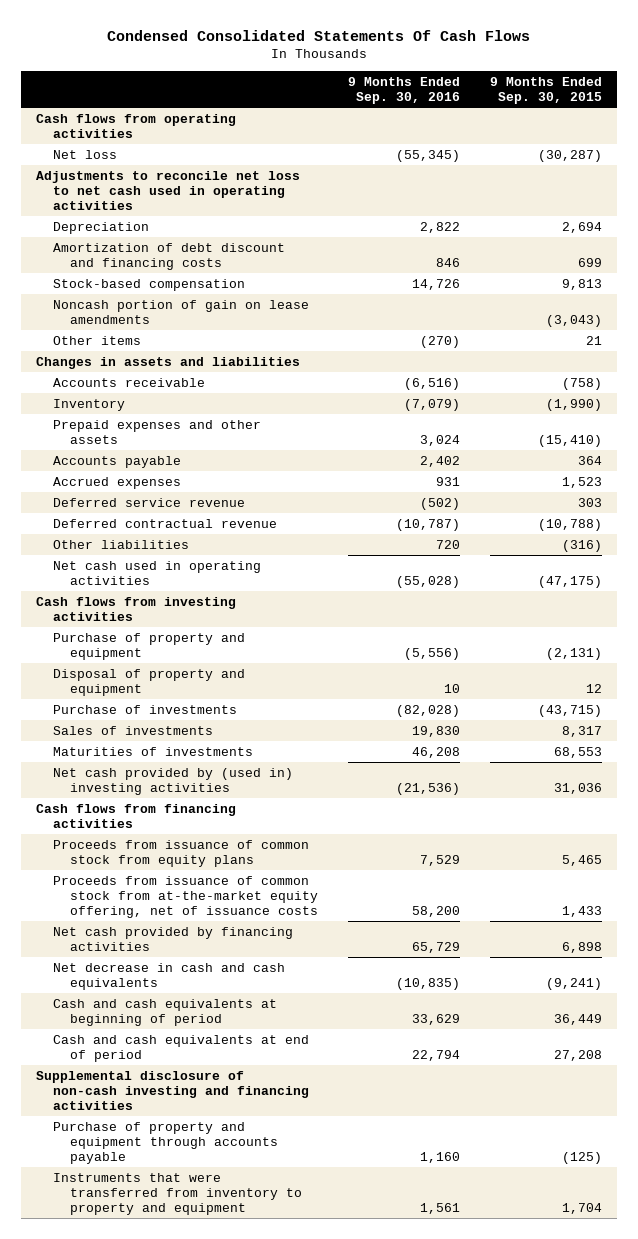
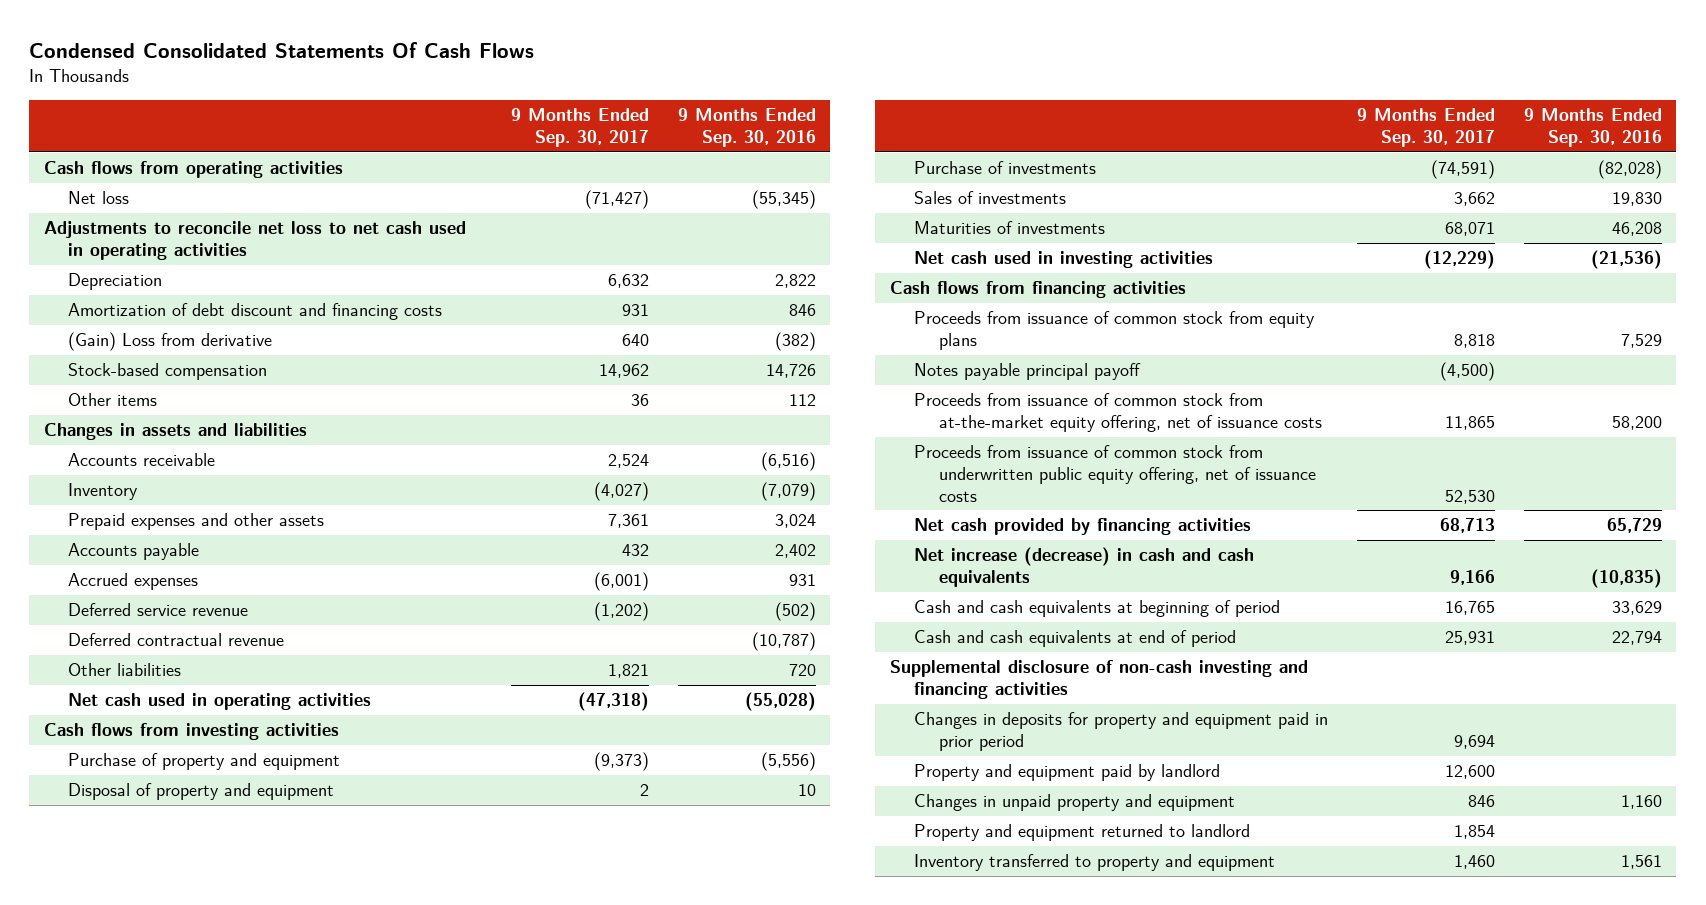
- | 9 Months Ended Sep. 30, 2016 | 9 Months Ended Sep. 30, 2015
+ | 9 Months Ended Sep. 30, 2017 | 9 Months Ended Sep. 30, 2016
+ (Gain) Loss from derivative | 640 | (382)
- Noncash portion of gain on lease amendments | | (3,043)
- Other items | (270) | 21
+ Other items | 36 | 112
- Net cash provided by (used in) investing activities | (21,536) | 31,036
+ Net cash used in investing activities | (12,229) | (21,536)
+ Notes payable principal payoff | (4,500) |
+ Proceeds from issuance of common stock from underwritten public equity offering, net of issuance costs | 52,530 |
- Net decrease in cash and cash equivalents | (10,835) | (9,241)
+ Net increase (decrease) in cash and cash equivalents | 9,166 | (10,835)
- Purchase of property and equipment through accounts payable | 1,160 | (125)
- Instruments that were transferred from inventory to property and equipment | 1,561 | 1,704
+ Changes in deposits for property and equipment paid in prior period | 9,694 |
+ Property and equipment paid by landlord | 12,600 |
+ Changes in unpaid property and equipment | 846 | 1,160
+ Property and equipment returned to landlord | 1,854 |
+ Inventory transferred to property and equipment | 1,460 | 1,561

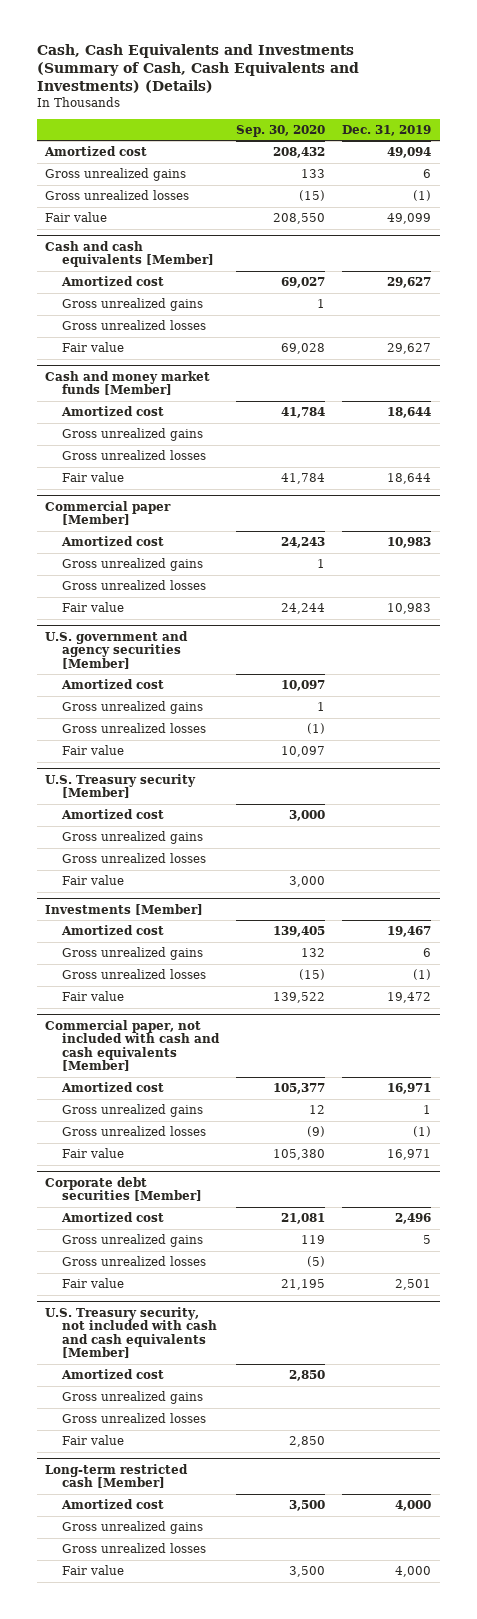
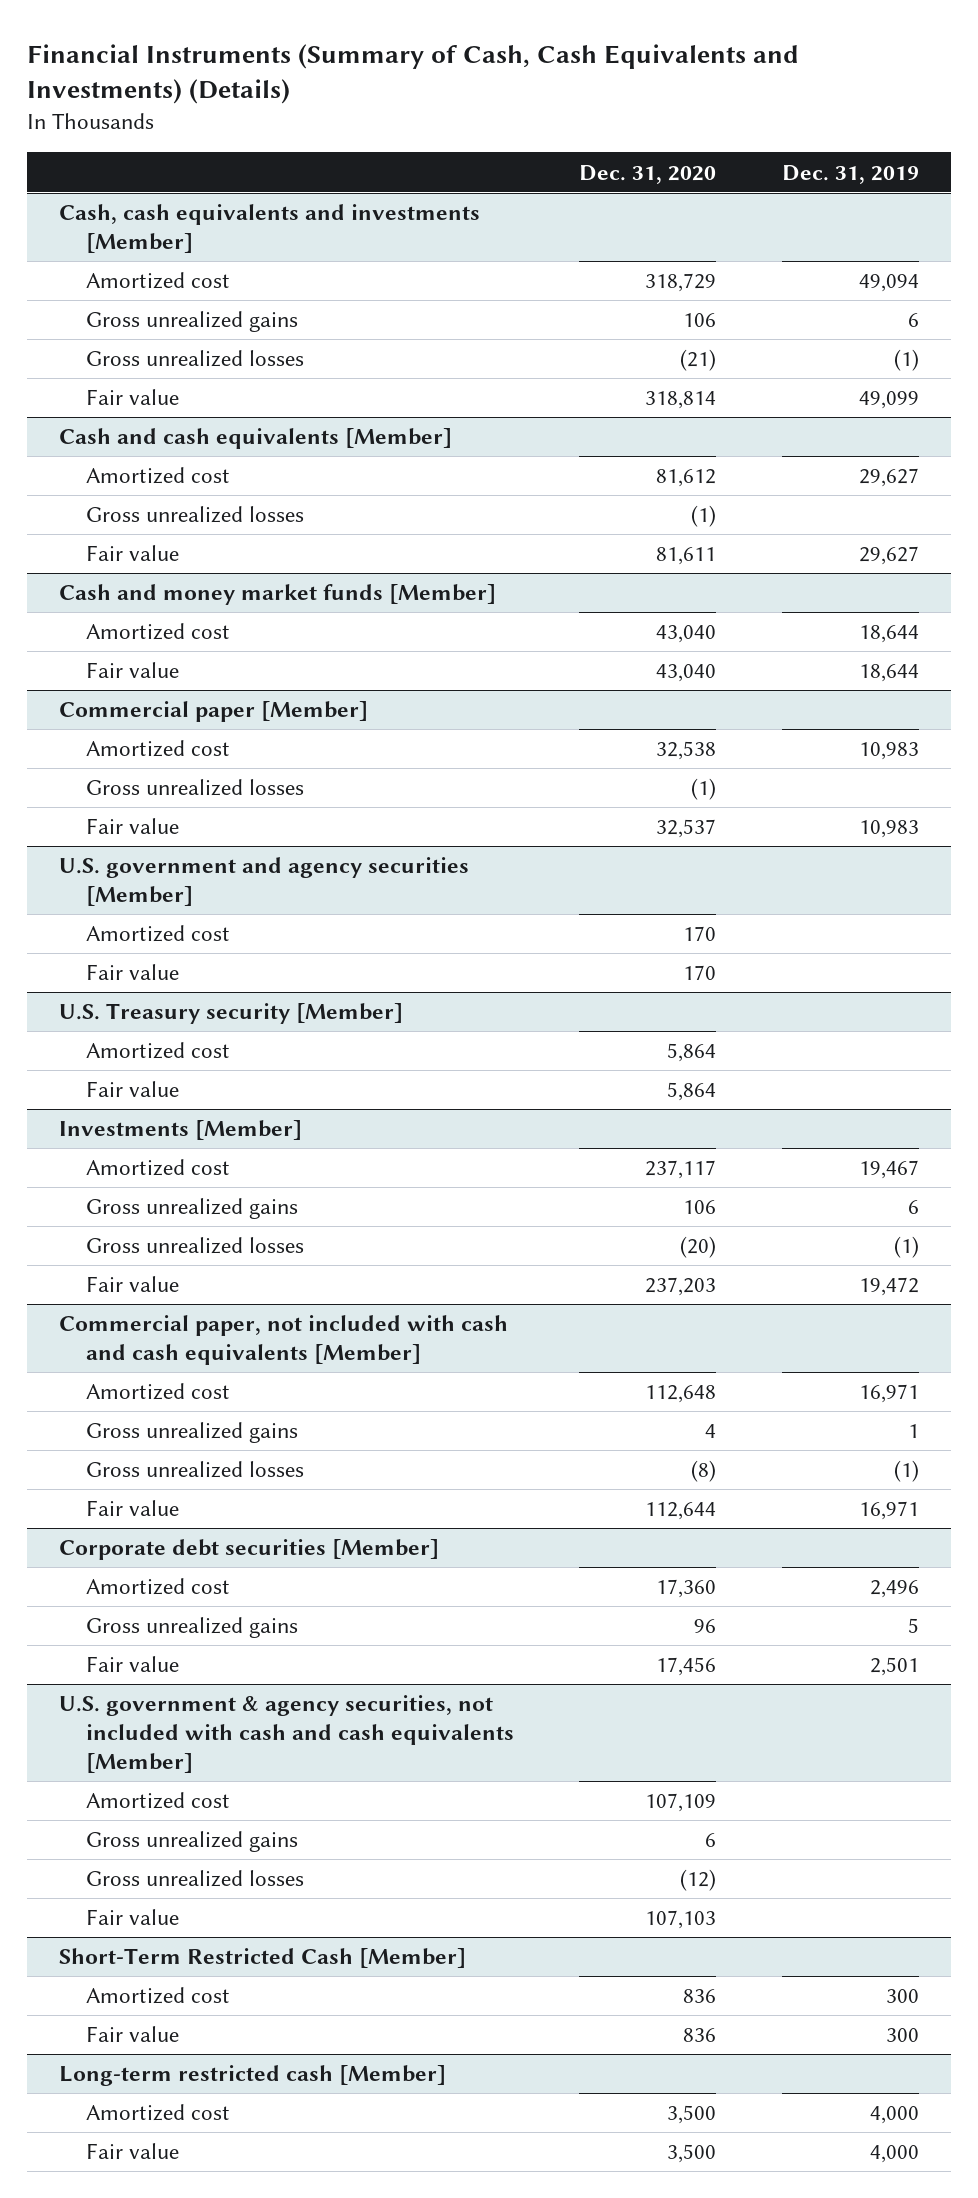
- Cash, Cash Equivalents and Investments (Summary of Cash, Cash Equivalents and Investments) (Details)
+ Financial Instruments (Summary of Cash, Cash Equivalents and Investments) (Details)
- | Sep. 30, 2020 | Dec. 31, 2019
+ | Dec. 31, 2020 | Dec. 31, 2019
+ Cash, cash equivalents and investments [Member]
@ Cash and cash equivalents [Member]
- Gross unrealized gains | 1 |
@ Cash and money market funds [Member]
- Gross unrealized gains
- Gross unrealized losses
@ Commercial paper [Member]
- Gross unrealized gains | 1 |
@ U.S. government and agency securities [Member]
- Gross unrealized gains | 1 |
- Gross unrealized losses | (1) |
@ U.S. Treasury security [Member]
- Gross unrealized gains
- Gross unrealized losses
@ Corporate debt securities [Member]
- Gross unrealized losses | (5) |
- U.S. Treasury security, not included with cash and cash equivalents [Member]
+ U.S. government & agency securities, not included with cash and cash equivalents [Member]
+ Short-Term Restricted Cash [Member]
+ Amortized cost | 836 | 300
+ Fair value | 836 | 300
@ Long-term restricted cash [Member]
- Gross unrealized gains
- Gross unrealized losses

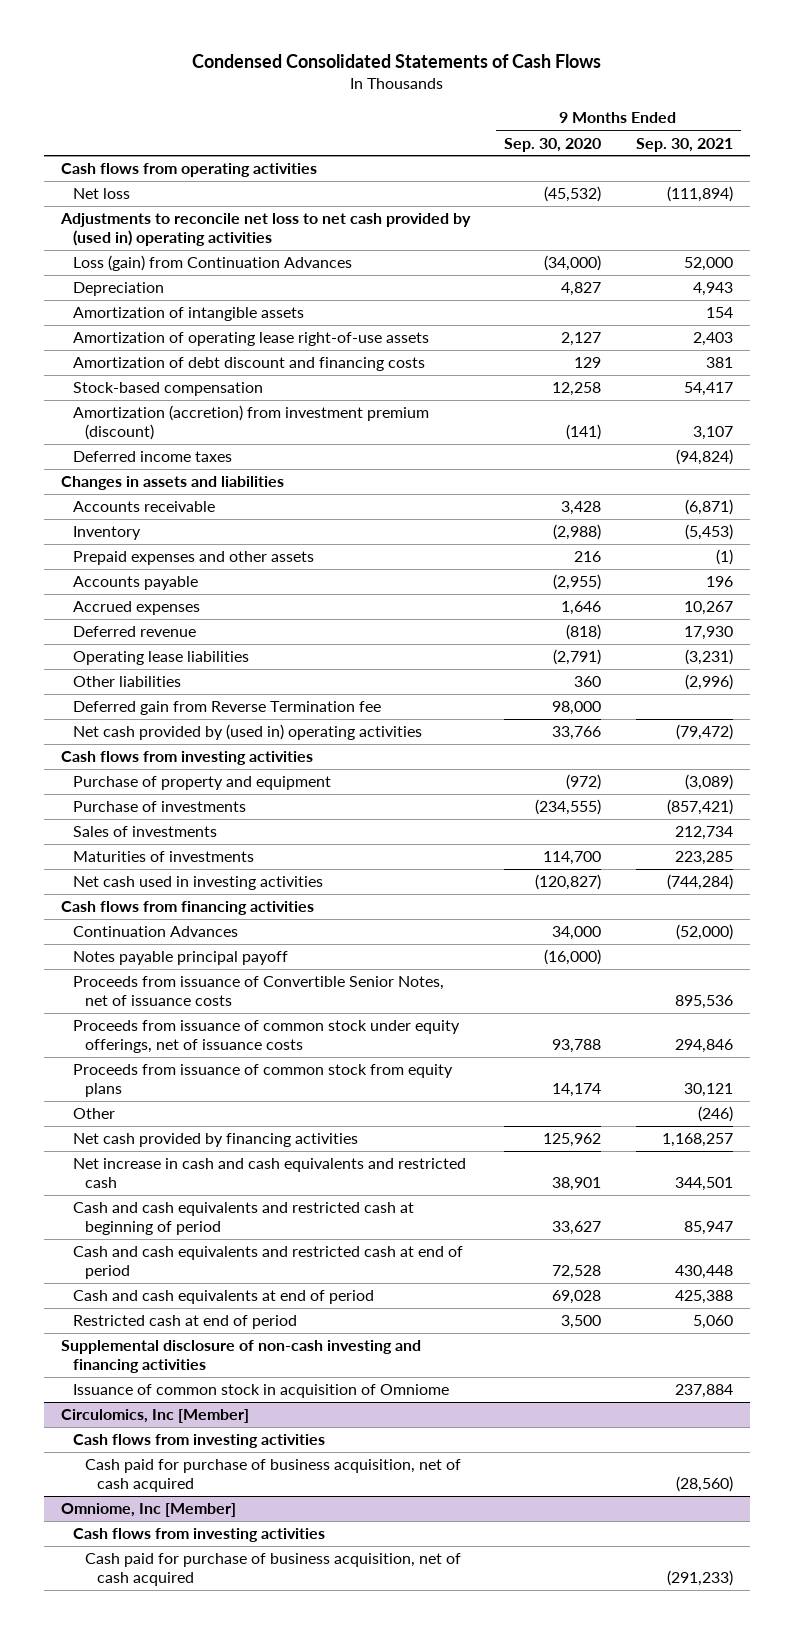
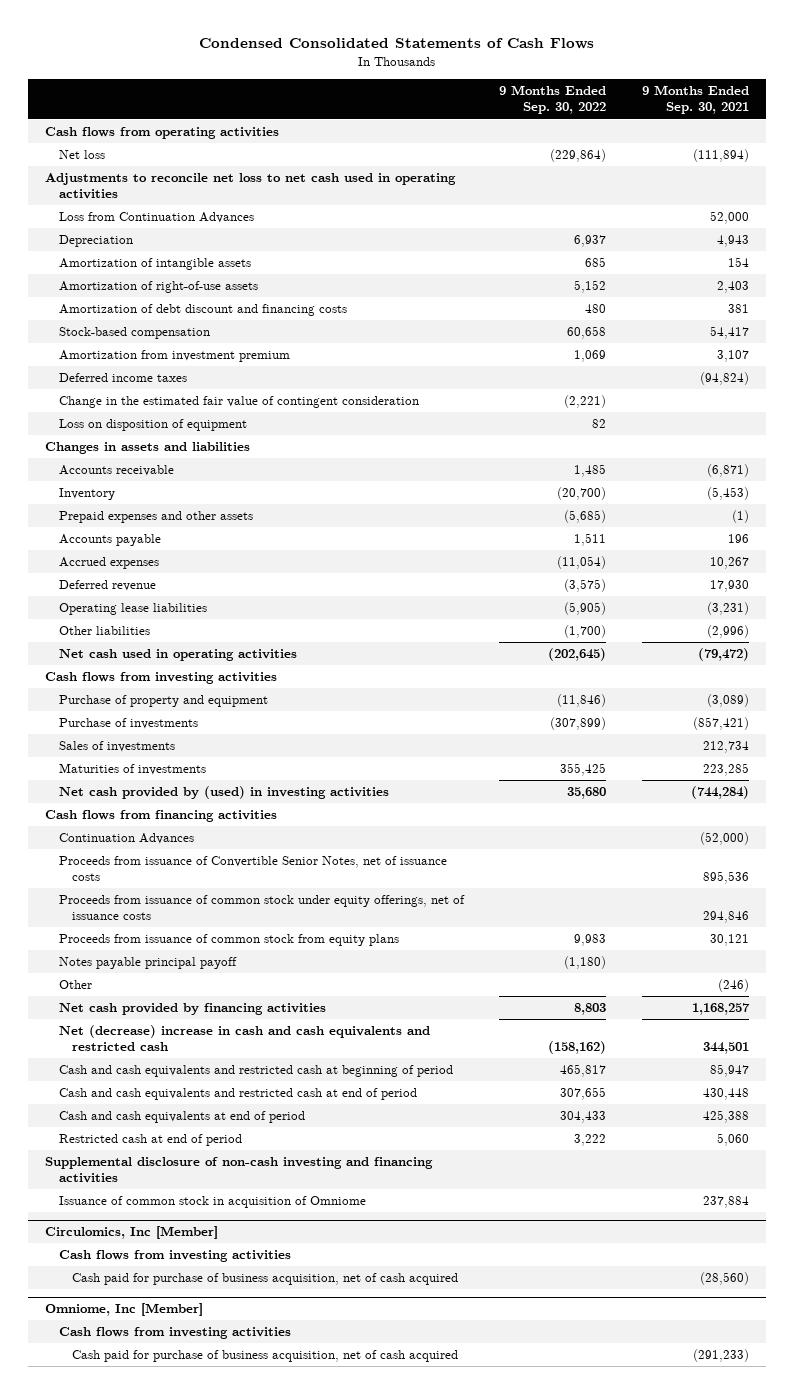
- | 9 Months Ended Sep. 30, 2020 | 9 Months Ended Sep. 30, 2021
+ | 9 Months Ended Sep. 30, 2022 | 9 Months Ended Sep. 30, 2021
- Adjustments to reconcile net loss to net cash provided by (used in) operating activities
- Loss (gain) from Continuation Advances | (34,000) | 52,000
+ Adjustments to reconcile net loss to net cash used in operating activities
+ Loss from Continuation Advances | | 52,000
- Amortization of operating lease right-of-use assets | 2,127 | 2,403
+ Amortization of right-of-use assets | 5,152 | 2,403
- Amortization (accretion) from investment premium (discount) | (141) | 3,107
+ Amortization from investment premium | 1,069 | 3,107
+ Change in the estimated fair value of contingent consideration | (2,221) |
+ Loss on disposition of equipment | 82 |
- Deferred gain from Reverse Termination fee | 98,000 |
- Net cash provided by (used in) operating activities | 33,766 | (79,472)
+ Net cash used in operating activities | (202,645) | (79,472)
- Net cash used in investing activities | (120,827) | (744,284)
+ Net cash provided by (used) in investing activities | 35,680 | (744,284)
moved down: Notes payable principal payoff | (1,180) |
- Net increase in cash and cash equivalents and restricted cash | 38,901 | 344,501
+ Net (decrease) increase in cash and cash equivalents and restricted cash | (158,162) | 344,501

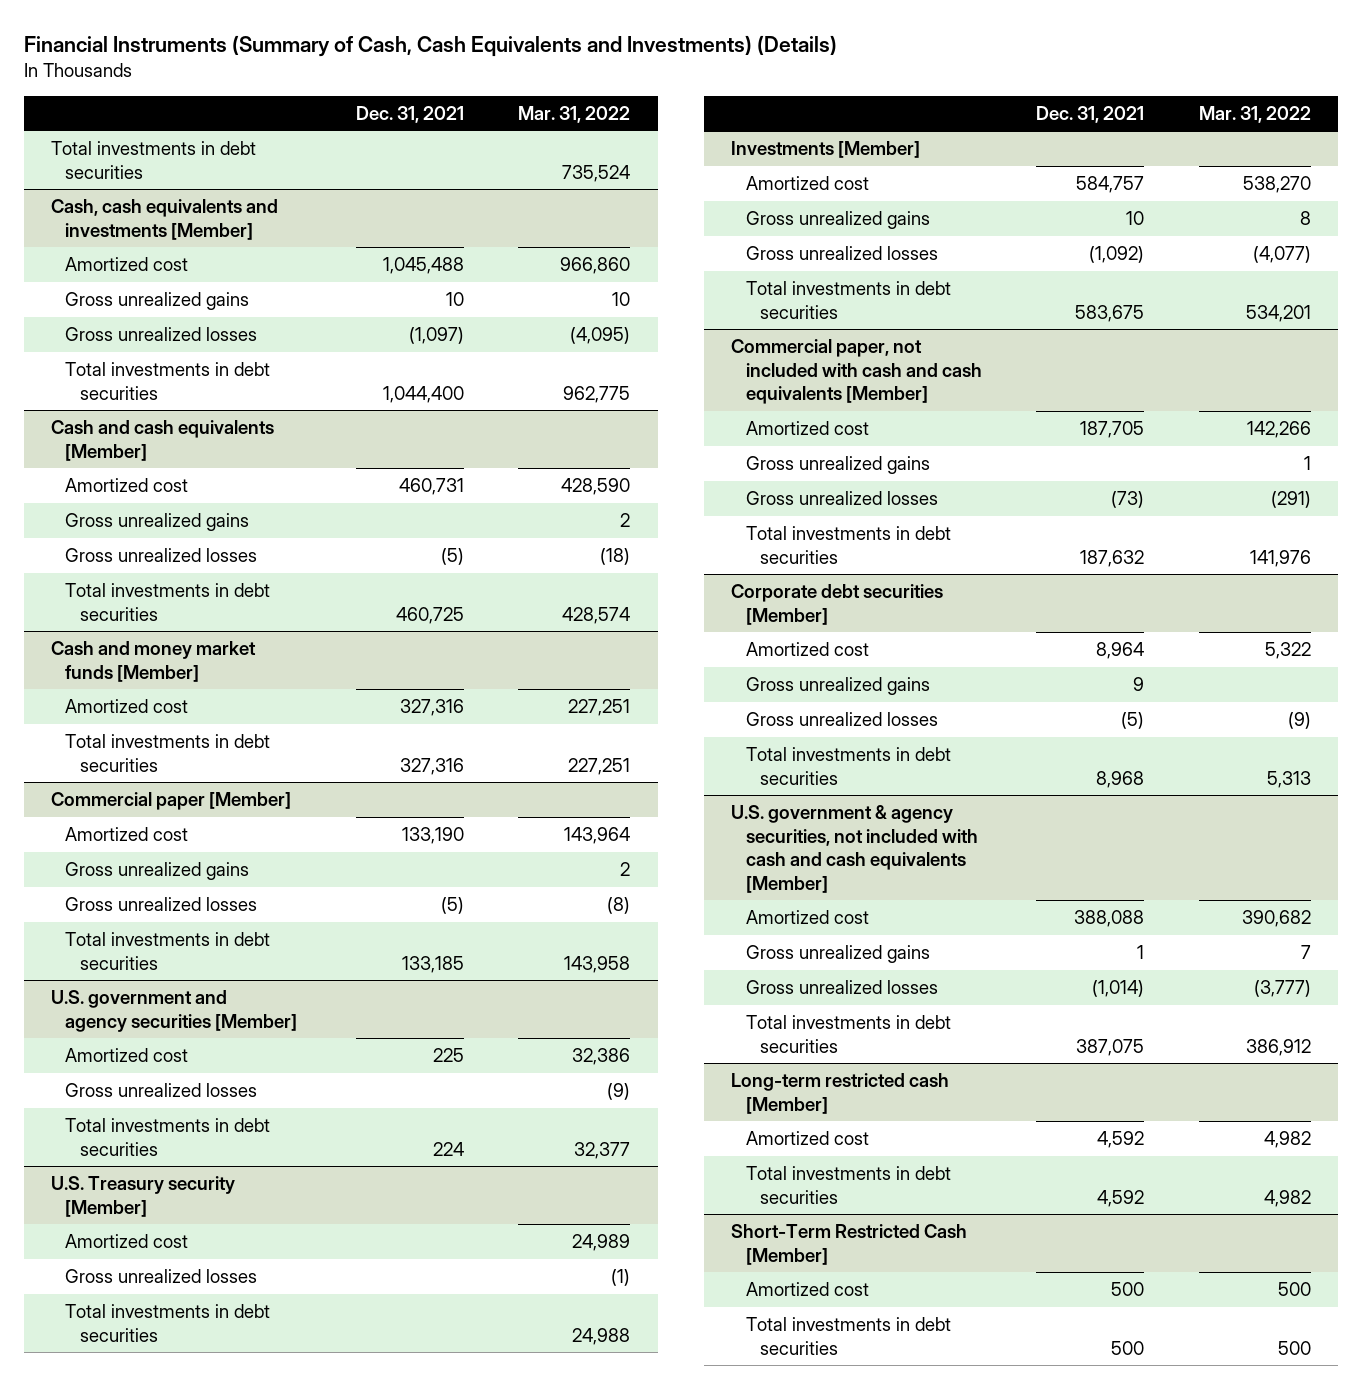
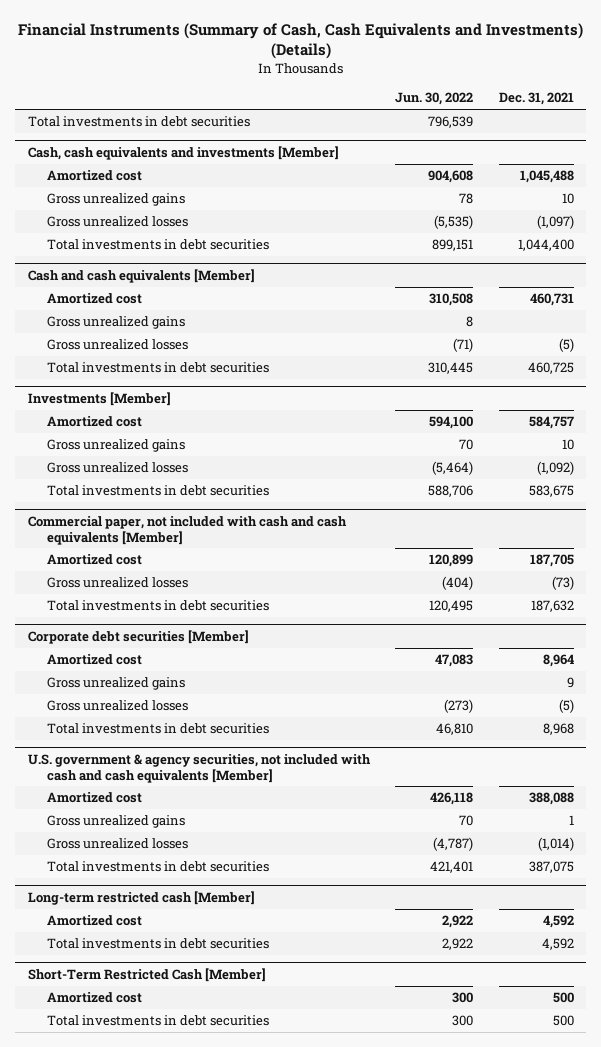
- | Dec. 31, 2021 | Mar. 31, 2022
+ | Jun. 30, 2022 | Dec. 31, 2021
- Cash and money market funds [Member]
- Amortized cost | 327,316 | 227,251
- Total investments in debt securities | 327,316 | 227,251
- Commercial paper [Member]
- Amortized cost | 133,190 | 143,964
- Gross unrealized gains | | 2
- Gross unrealized losses | (5) | (8)
- Total investments in debt securities | 133,185 | 143,958
- U.S. government and agency securities [Member]
- Amortized cost | 225 | 32,386
- Gross unrealized losses | | (9)
- Total investments in debt securities | 224 | 32,377
- U.S. Treasury security [Member]
- Amortized cost | | 24,989
- Gross unrealized losses | | (1)
- Total investments in debt securities | | 24,988
@ Commercial paper, not included with cash and cash equivalents [Member]
- Gross unrealized gains | | 1

